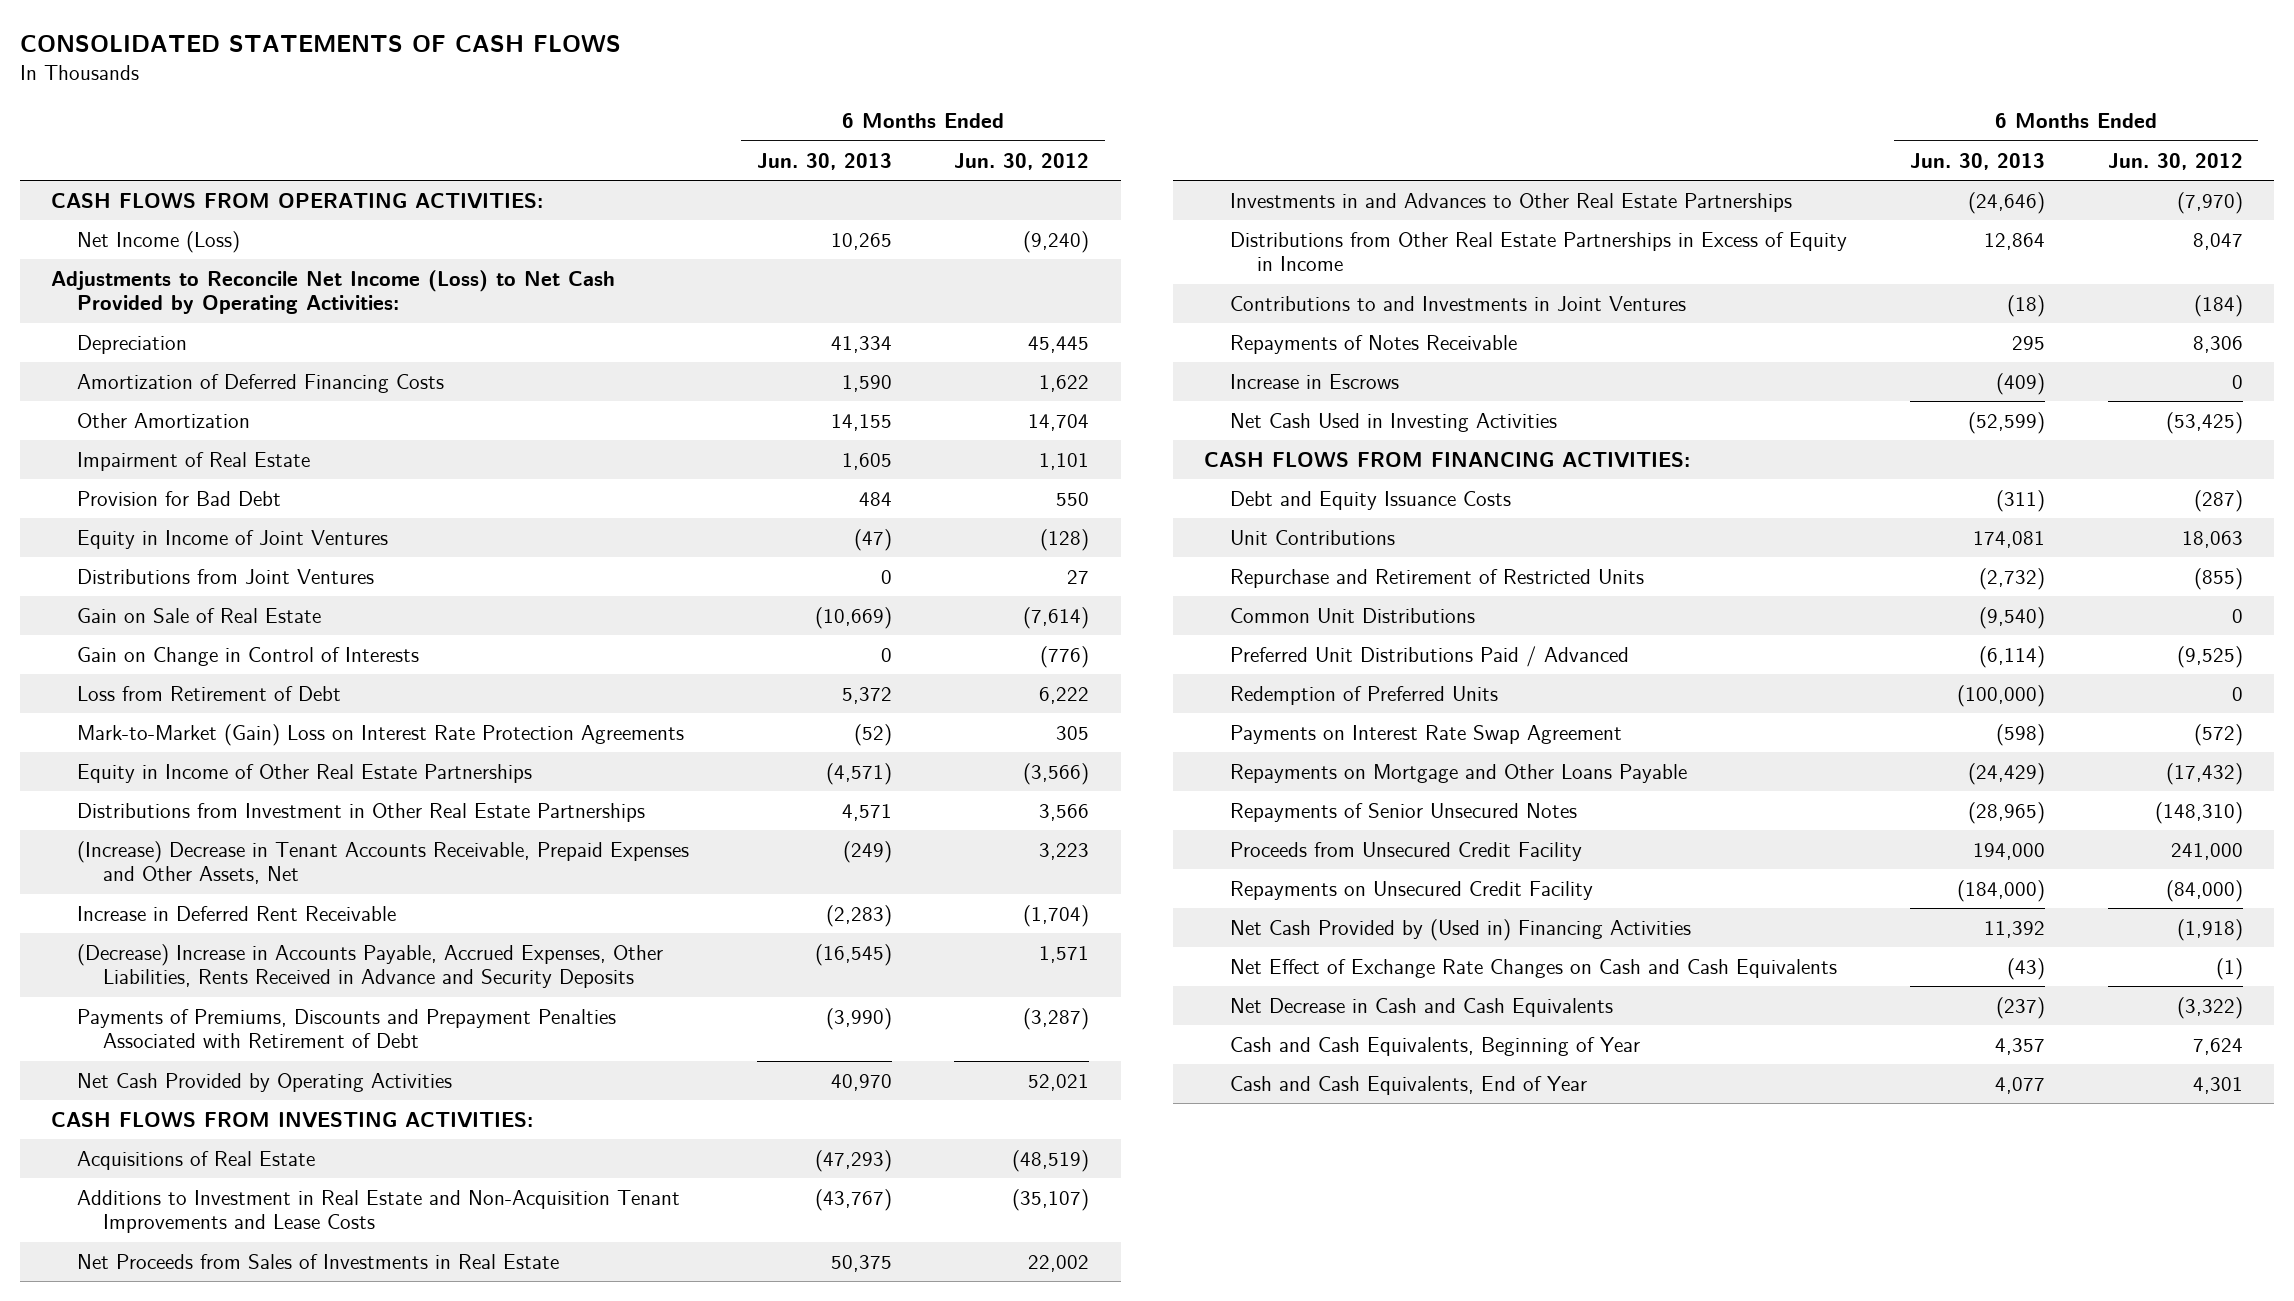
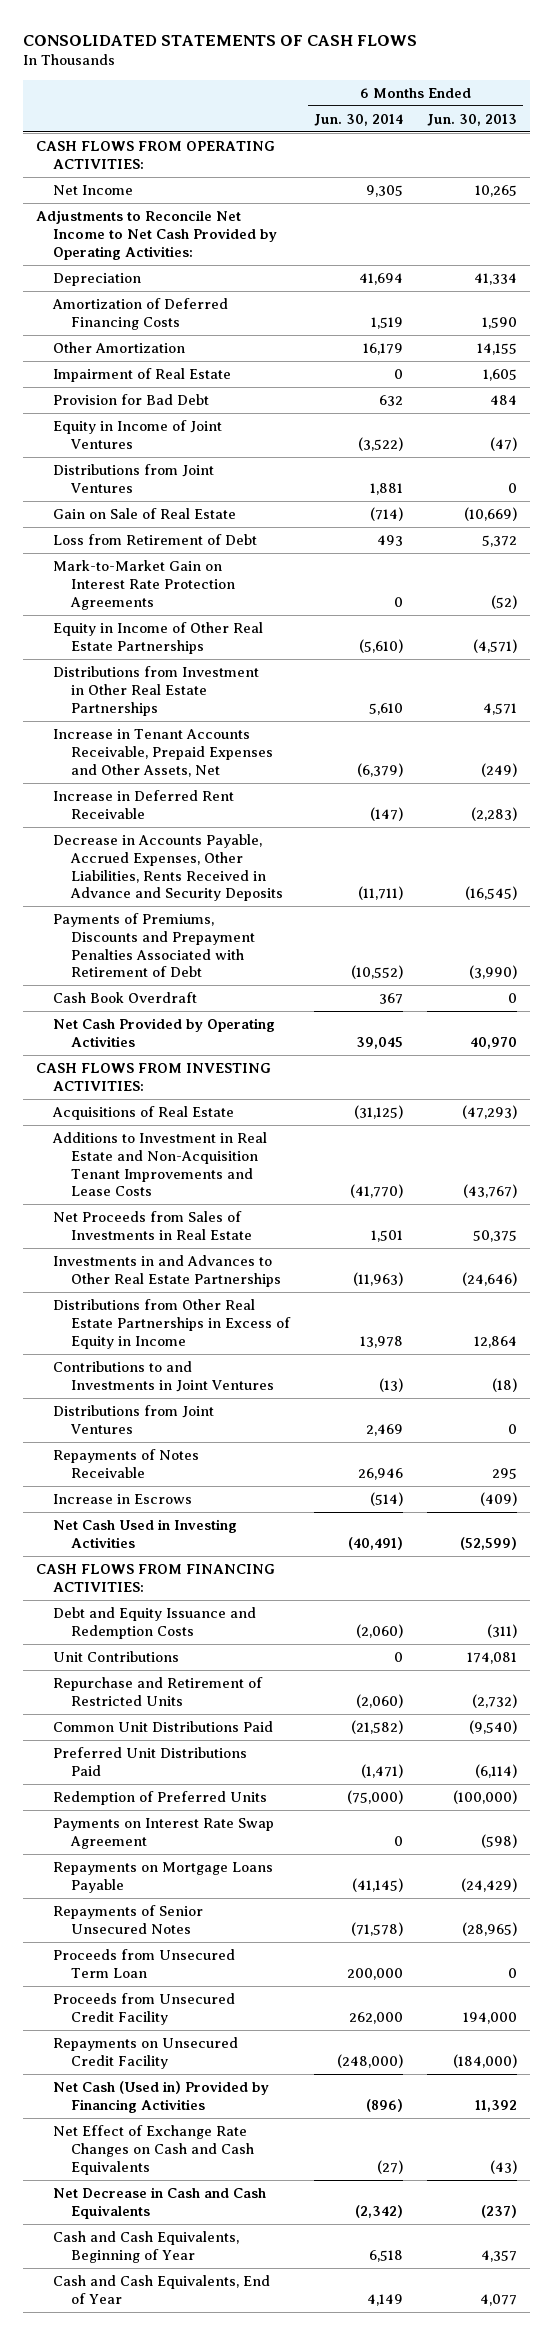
- | 6 Months Ended Jun. 30, 2013 | 6 Months Ended Jun. 30, 2012
+ | 6 Months Ended Jun. 30, 2014 | 6 Months Ended Jun. 30, 2013
- Net Income (Loss) | 10,265 | (9,240)
- Adjustments to Reconcile Net Income (Loss) to Net Cash Provided by Operating Activities:
+ Net Income | 9,305 | 10,265
+ Adjustments to Reconcile Net Income to Net Cash Provided by Operating Activities:
- Gain on Change in Control of Interests | 0 | (776)
- Mark-to-Market (Gain) Loss on Interest Rate Protection Agreements | (52) | 305
+ Mark-to-Market Gain on Interest Rate Protection Agreements | 0 | (52)
- (Increase) Decrease in Tenant Accounts Receivable, Prepaid Expenses and Other Assets, Net | (249) | 3,223
+ Increase in Tenant Accounts Receivable, Prepaid Expenses and Other Assets, Net | (6,379) | (249)
- (Decrease) Increase in Accounts Payable, Accrued Expenses, Other Liabilities, Rents Received in Advance and Security Deposits | (16,545) | 1,571
+ Decrease in Accounts Payable, Accrued Expenses, Other Liabilities, Rents Received in Advance and Security Deposits | (11,711) | (16,545)
+ Cash Book Overdraft | 367 | 0
+ Distributions from Joint Ventures | 2,469 | 0
- Debt and Equity Issuance Costs | (311) | (287)
+ Debt and Equity Issuance and Redemption Costs | (2,060) | (311)
- Common Unit Distributions | (9,540) | 0
- Preferred Unit Distributions Paid / Advanced | (6,114) | (9,525)
+ Common Unit Distributions Paid | (21,582) | (9,540)
+ Preferred Unit Distributions Paid | (1,471) | (6,114)
- Repayments on Mortgage and Other Loans Payable | (24,429) | (17,432)
+ Repayments on Mortgage Loans Payable | (41,145) | (24,429)
+ Proceeds from Unsecured Term Loan | 200,000 | 0
- Net Cash Provided by (Used in) Financing Activities | 11,392 | (1,918)
+ Net Cash (Used in) Provided by Financing Activities | (896) | 11,392

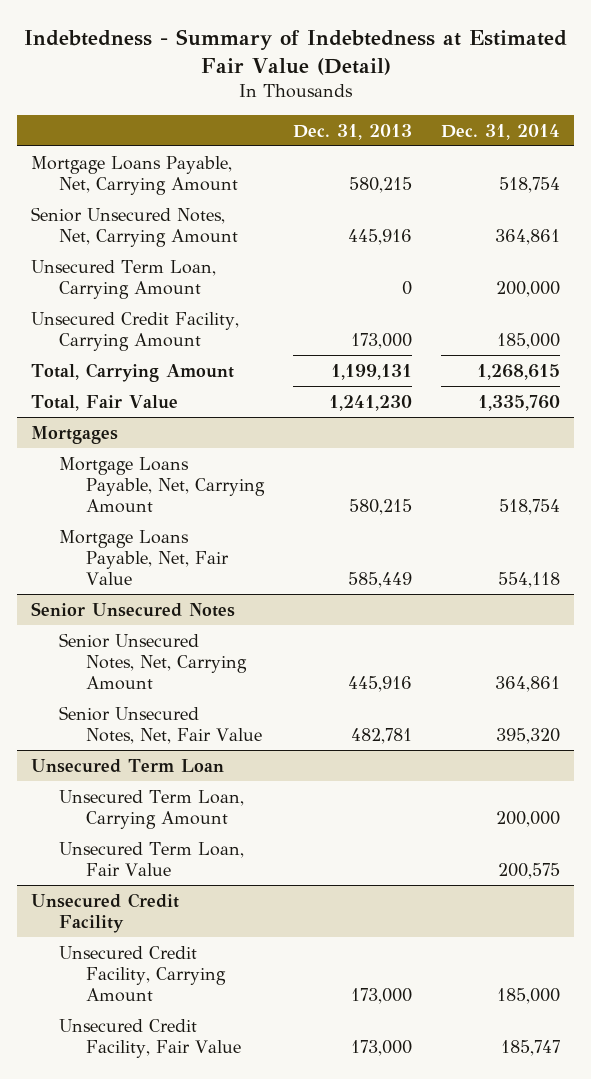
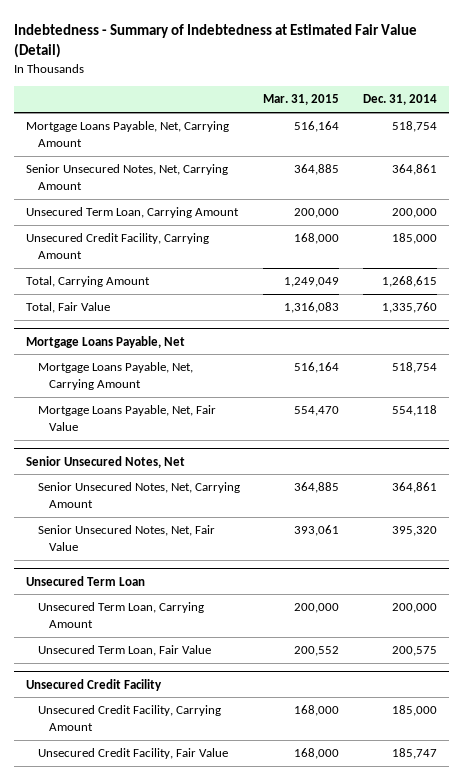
- | Dec. 31, 2013 | Dec. 31, 2014
+ | Mar. 31, 2015 | Dec. 31, 2014
- Mortgages
+ Mortgage Loans Payable, Net
- Senior Unsecured Notes
+ Senior Unsecured Notes, Net

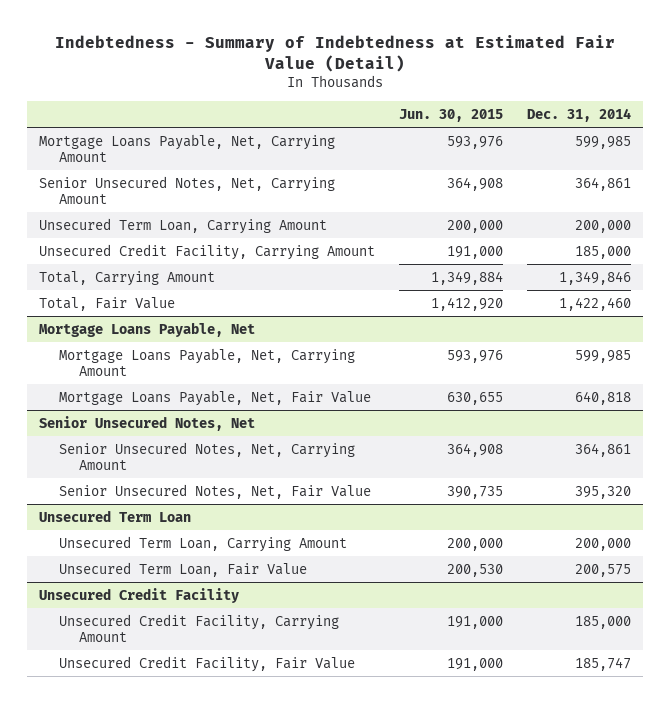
- | Mar. 31, 2015 | Dec. 31, 2014
+ | Jun. 30, 2015 | Dec. 31, 2014
- Mortgage Loans Payable, Net, Carrying Amount | 516,164 | 518,754
+ Mortgage Loans Payable, Net, Carrying Amount | 593,976 | 599,985
- Total, Carrying Amount | 1,249,049 | 1,268,615
- Total, Fair Value | 1,316,083 | 1,335,760
+ Total, Carrying Amount | 1,349,884 | 1,349,846
+ Total, Fair Value | 1,412,920 | 1,422,460
@ Mortgage Loans Payable, Net
- Mortgage Loans Payable, Net, Carrying Amount | 516,164 | 518,754
- Mortgage Loans Payable, Net, Fair Value | 554,470 | 554,118
+ Mortgage Loans Payable, Net, Carrying Amount | 593,976 | 599,985
+ Mortgage Loans Payable, Net, Fair Value | 630,655 | 640,818

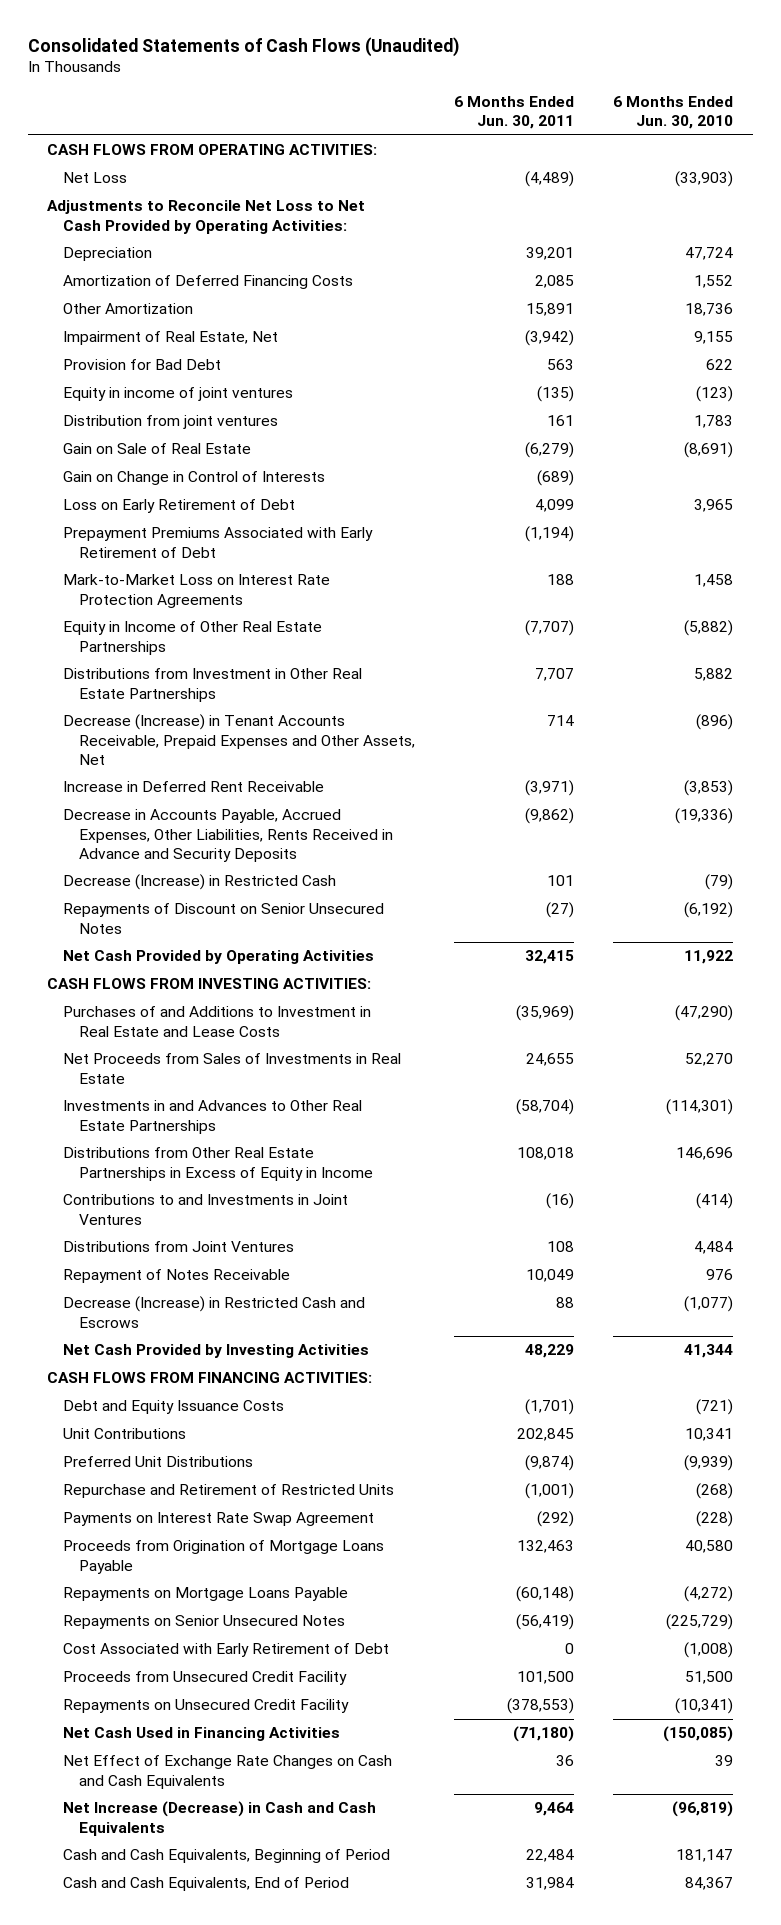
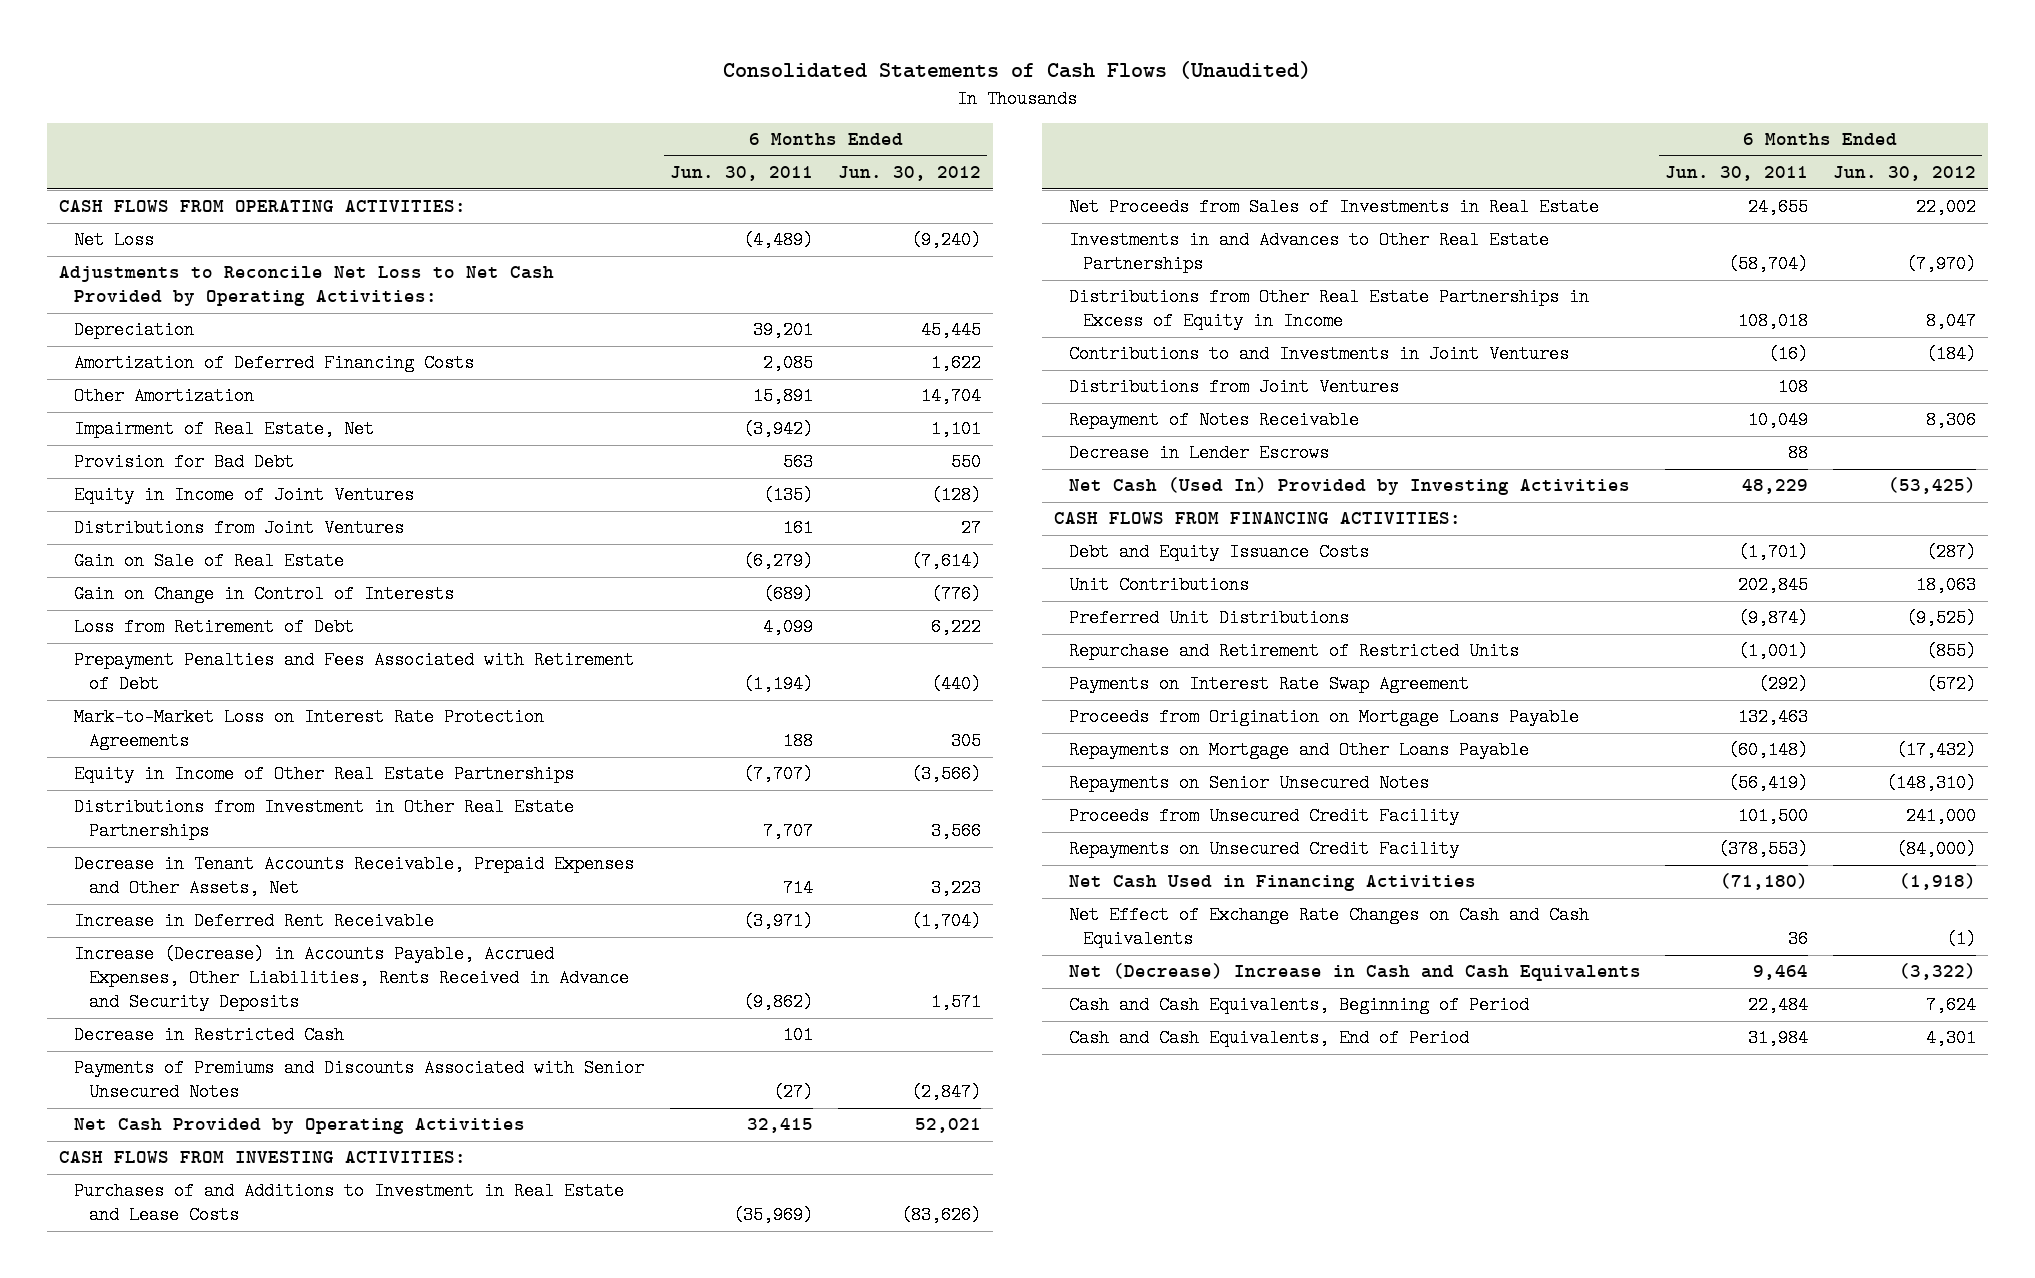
- | 6 Months Ended Jun. 30, 2011 | 6 Months Ended Jun. 30, 2010
+ | 6 Months Ended Jun. 30, 2011 | 6 Months Ended Jun. 30, 2012
- Equity in income of joint ventures | (135) | (123)
- Distribution from joint ventures | 161 | 1,783
+ Equity in Income of Joint Ventures | (135) | (128)
+ Distributions from Joint Ventures | 161 | 27
- Loss on Early Retirement of Debt | 4,099 | 3,965
- Prepayment Premiums Associated with Early Retirement of Debt | (1,194) |
+ Loss from Retirement of Debt | 4,099 | 6,222
+ Prepayment Penalties and Fees Associated with Retirement of Debt | (1,194) | (440)
- Decrease (Increase) in Tenant Accounts Receivable, Prepaid Expenses and Other Assets, Net | 714 | (896)
+ Decrease in Tenant Accounts Receivable, Prepaid Expenses and Other Assets, Net | 714 | 3,223
- Decrease in Accounts Payable, Accrued Expenses, Other Liabilities, Rents Received in Advance and Security Deposits | (9,862) | (19,336)
- Decrease (Increase) in Restricted Cash | 101 | (79)
- Repayments of Discount on Senior Unsecured Notes | (27) | (6,192)
+ Increase (Decrease) in Accounts Payable, Accrued Expenses, Other Liabilities, Rents Received in Advance and Security Deposits | (9,862) | 1,571
+ Decrease in Restricted Cash | 101 |
+ Payments of Premiums and Discounts Associated with Senior Unsecured Notes | (27) | (2,847)
- Decrease (Increase) in Restricted Cash and Escrows | 88 | (1,077)
- Net Cash Provided by Investing Activities | 48,229 | 41,344
+ Decrease in Lender Escrows | 88 |
+ Net Cash (Used In) Provided by Investing Activities | 48,229 | (53,425)
- Proceeds from Origination of Mortgage Loans Payable | 132,463 | 40,580
- Repayments on Mortgage Loans Payable | (60,148) | (4,272)
+ Proceeds from Origination on Mortgage Loans Payable | 132,463 |
+ Repayments on Mortgage and Other Loans Payable | (60,148) | (17,432)
- Cost Associated with Early Retirement of Debt | 0 | (1,008)
- Net Increase (Decrease) in Cash and Cash Equivalents | 9,464 | (96,819)
+ Net (Decrease) Increase in Cash and Cash Equivalents | 9,464 | (3,322)

